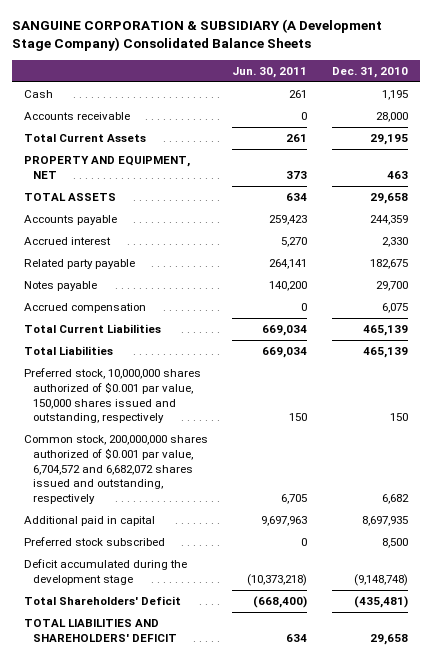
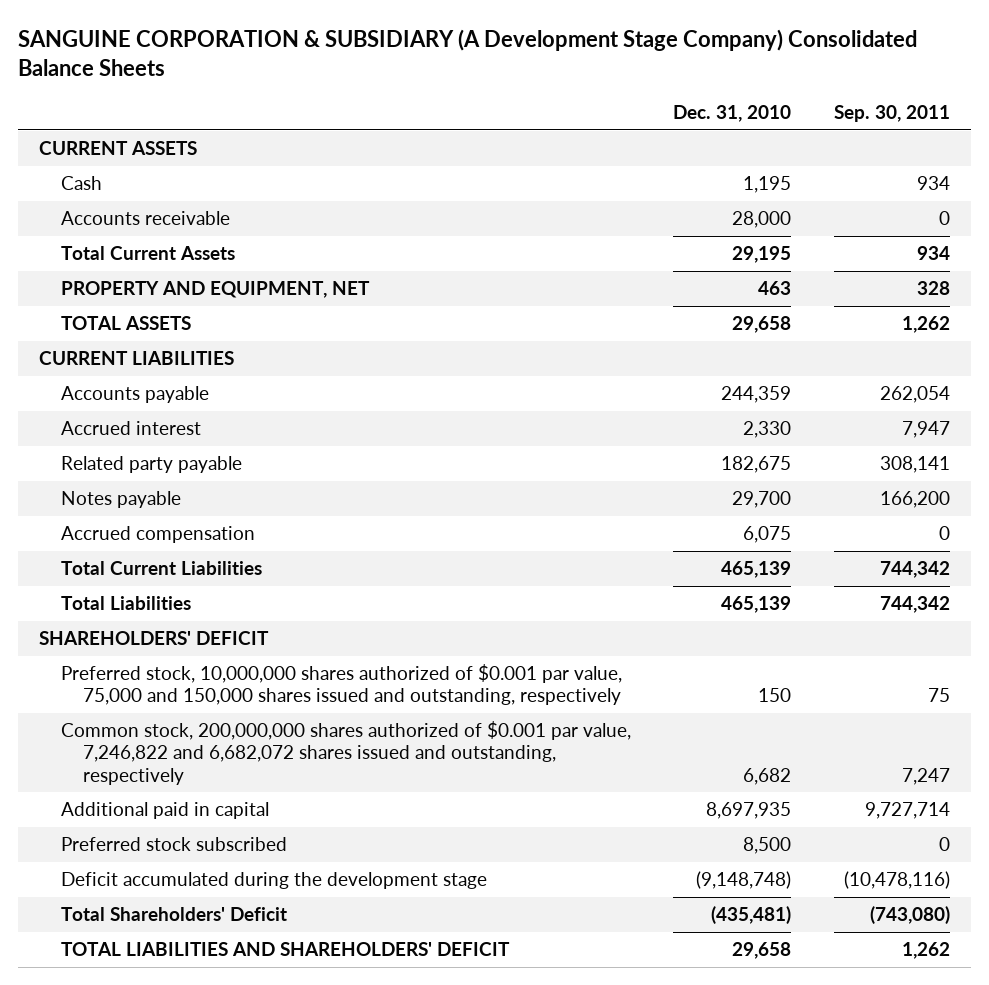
- | Jun. 30, 2011 | Dec. 31, 2010
+ | Dec. 31, 2010 | Sep. 30, 2011
+ CURRENT ASSETS
+ CURRENT LIABILITIES
- Preferred stock, 10,000,000 shares authorized of $0.001 par value, 150,000 shares issued and outstanding, respectively | 150 | 150
- Common stock, 200,000,000 shares authorized of $0.001 par value, 6,704,572 and 6,682,072 shares issued and outstanding, respectively | 6,705 | 6,682
+ SHAREHOLDERS' DEFICIT
+ Preferred stock, 10,000,000 shares authorized of $0.001 par value, 75,000 and 150,000 shares issued and outstanding, respectively | 150 | 75
+ Common stock, 200,000,000 shares authorized of $0.001 par value, 7,246,822 and 6,682,072 shares issued and outstanding, respectively | 6,682 | 7,247

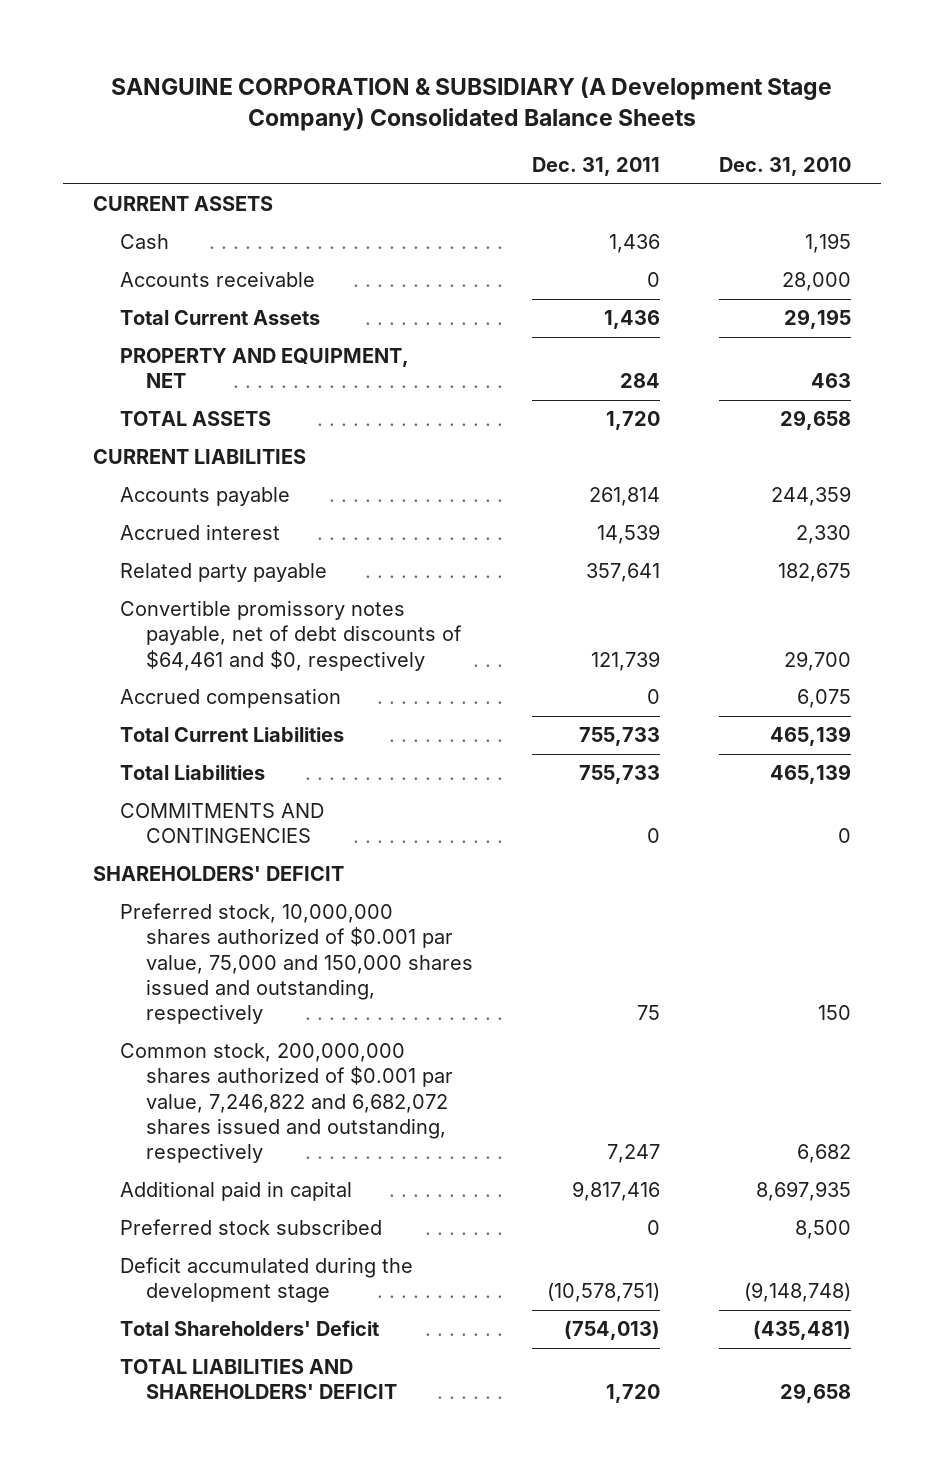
- | Dec. 31, 2010 | Sep. 30, 2011
+ | Dec. 31, 2011 | Dec. 31, 2010
- Notes payable | 29,700 | 166,200
+ Convertible promissory notes payable, net of debt discounts of $64,461 and $0, respectively | 121,739 | 29,700
+ COMMITMENTS AND CONTINGENCIES | 0 | 0

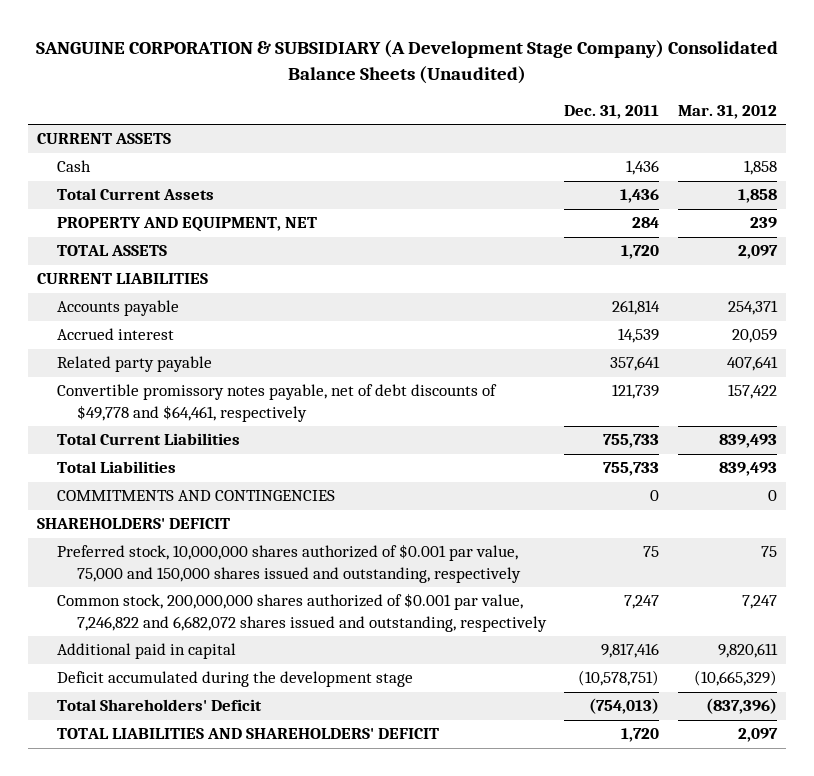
- SANGUINE CORPORATION & SUBSIDIARY (A Development Stage Company) Consolidated Balance Sheets
+ SANGUINE CORPORATION & SUBSIDIARY (A Development Stage Company) Consolidated Balance Sheets (Unaudited)
- | Dec. 31, 2011 | Dec. 31, 2010
+ | Dec. 31, 2011 | Mar. 31, 2012
- Accounts receivable | 0 | 28,000
- Convertible promissory notes payable, net of debt discounts of $64,461 and $0, respectively | 121,739 | 29,700
- Accrued compensation | 0 | 6,075
+ Convertible promissory notes payable, net of debt discounts of $49,778 and $64,461, respectively | 121,739 | 157,422
- Preferred stock subscribed | 0 | 8,500

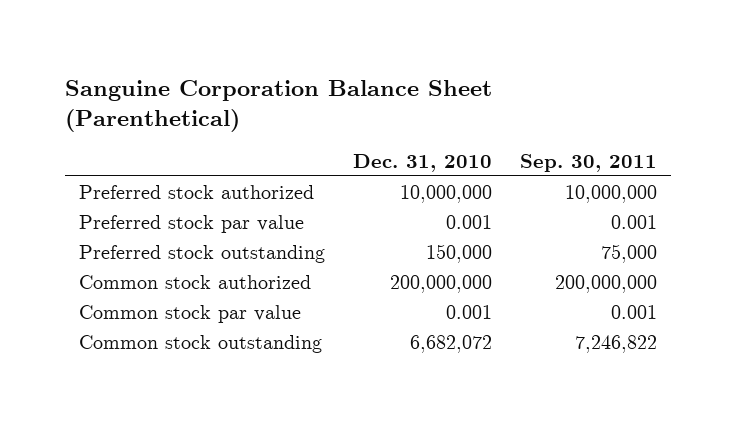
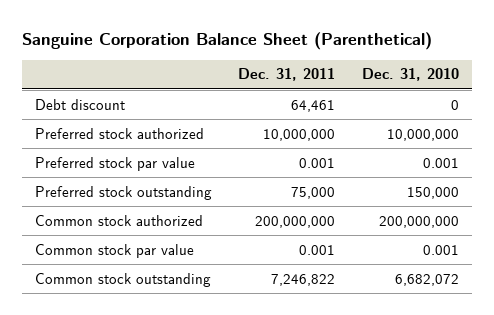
- | Dec. 31, 2010 | Sep. 30, 2011
+ | Dec. 31, 2011 | Dec. 31, 2010
+ Debt discount | 64,461 | 0

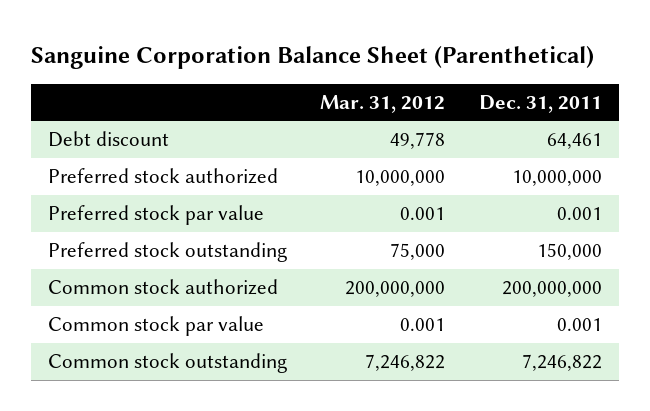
- | Dec. 31, 2011 | Dec. 31, 2010
+ | Mar. 31, 2012 | Dec. 31, 2011
- Preferred stock outstanding | 75,000 | 150,000
+ Preferred stock outstanding | 75,000 | 150,000

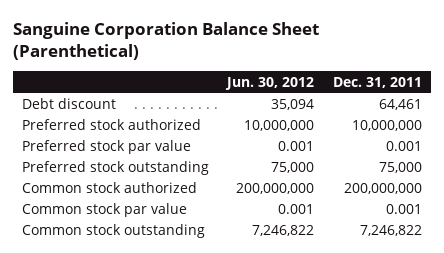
- | Mar. 31, 2012 | Dec. 31, 2011
+ | Jun. 30, 2012 | Dec. 31, 2011
- Preferred stock outstanding | 75,000 | 150,000
+ Preferred stock outstanding | 75,000 | 75,000

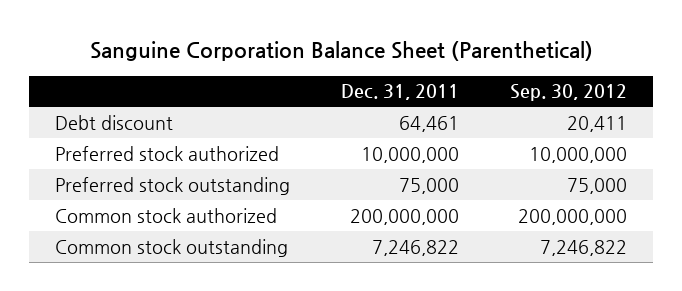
- | Jun. 30, 2012 | Dec. 31, 2011
+ | Dec. 31, 2011 | Sep. 30, 2012
- Preferred stock par value | 0.001 | 0.001
- Common stock par value | 0.001 | 0.001

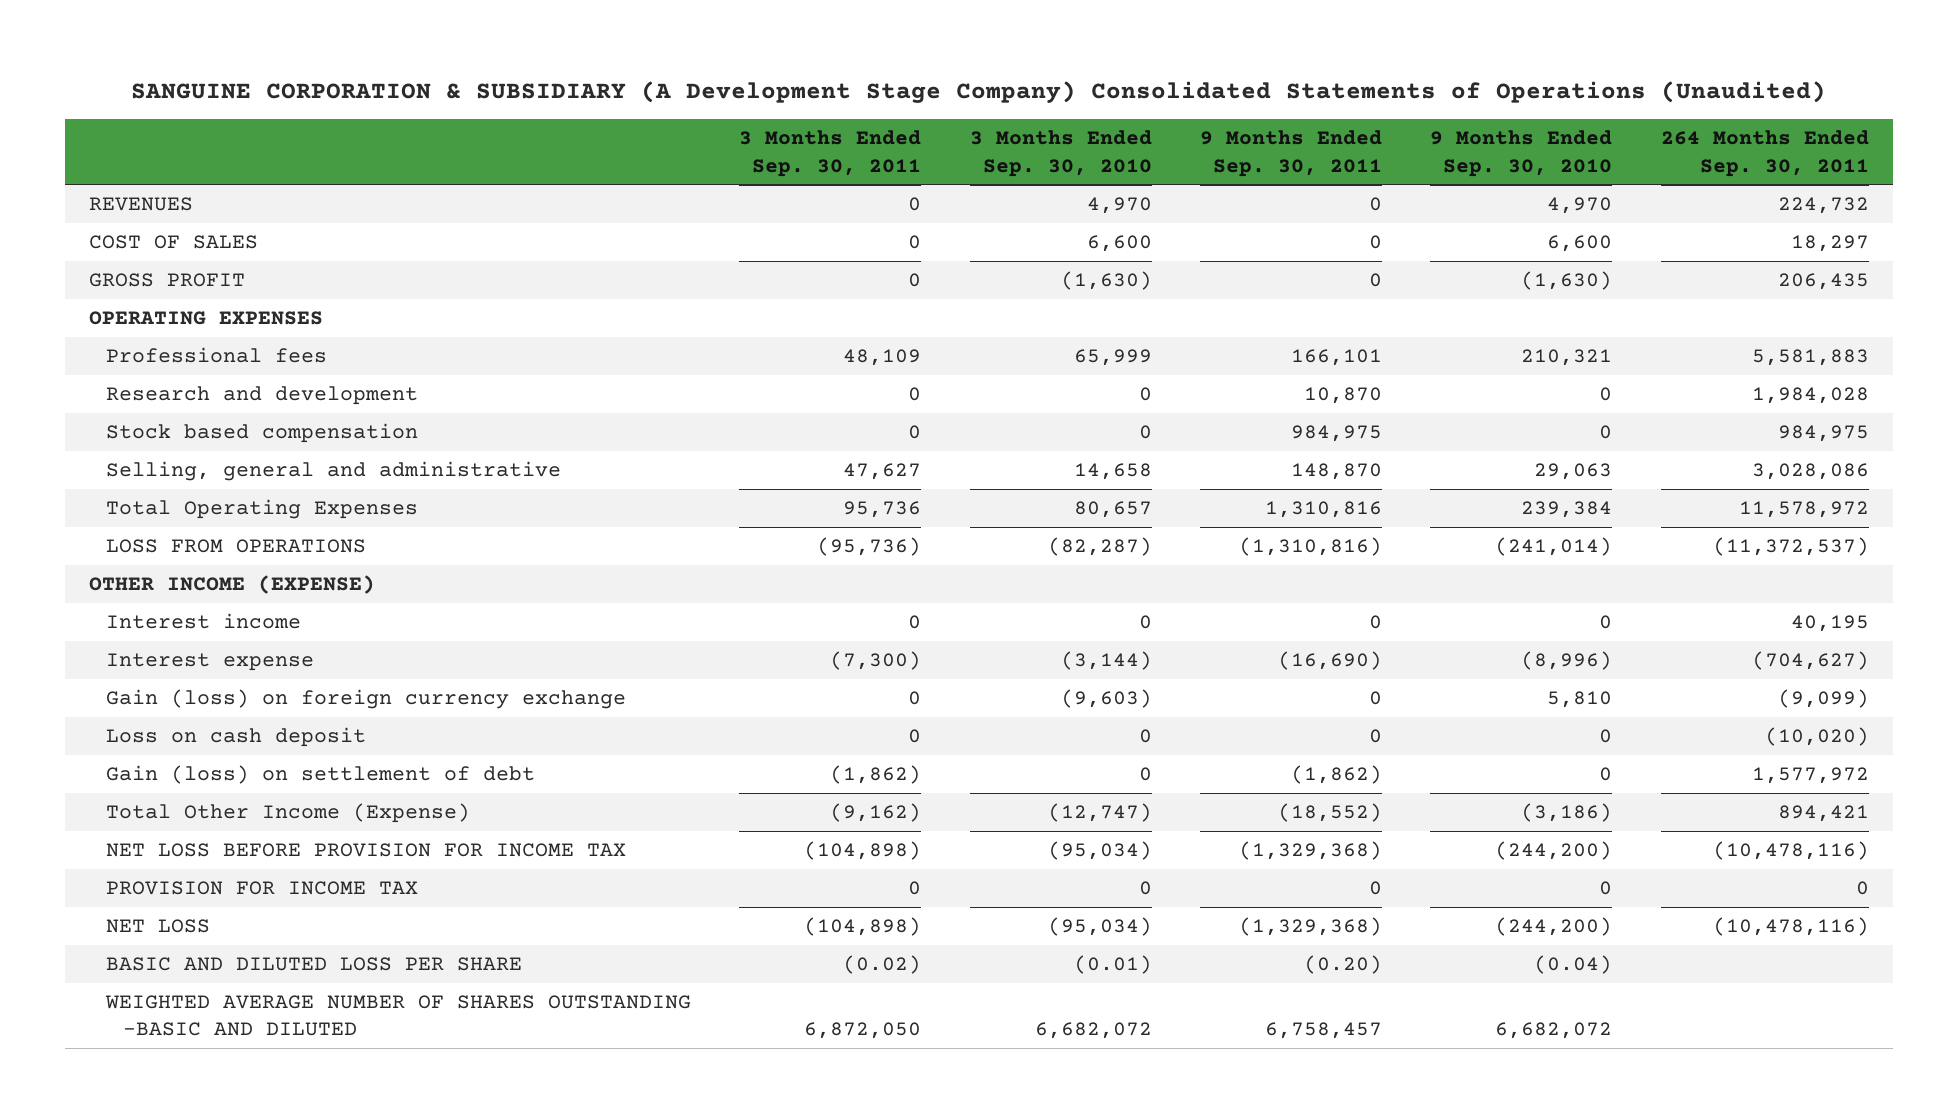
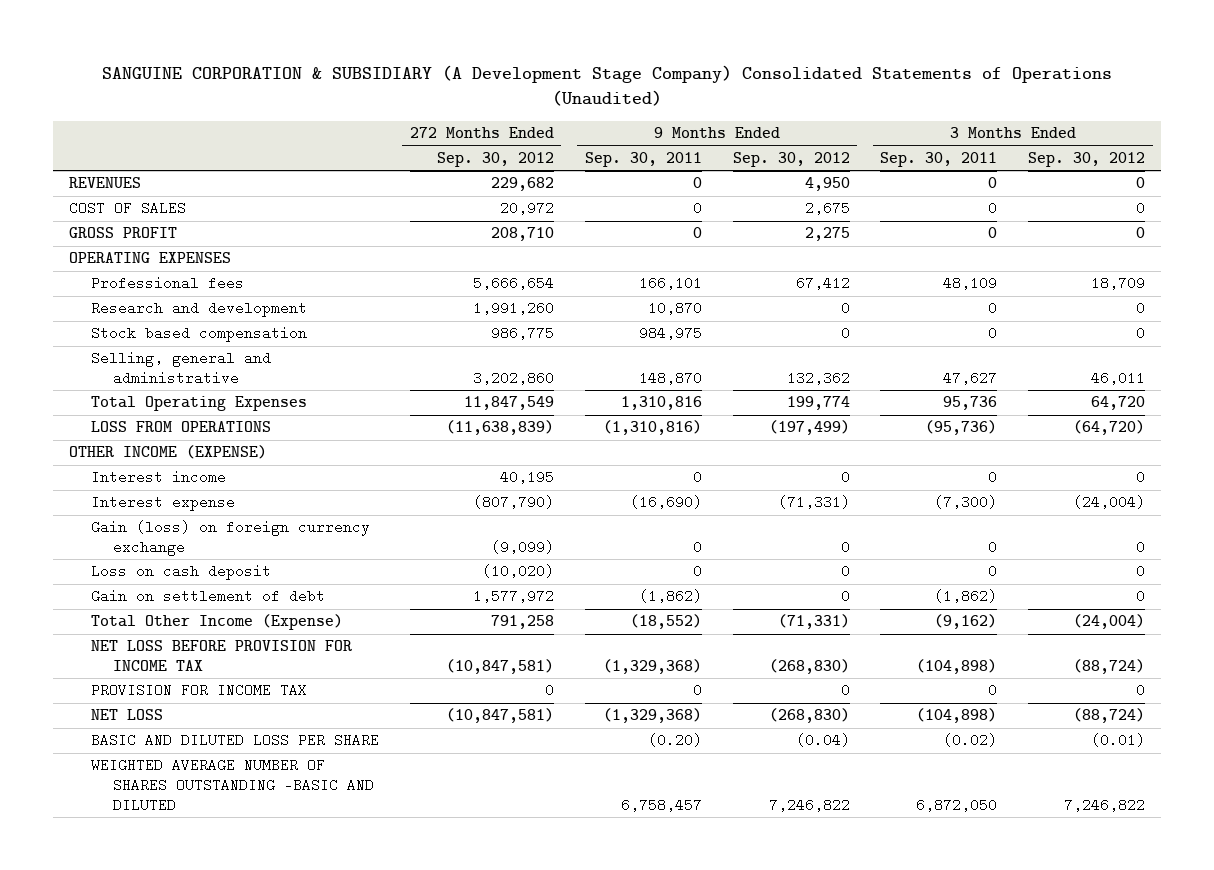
- | 3 Months Ended Sep. 30, 2011 | 3 Months Ended Sep. 30, 2010 | 9 Months Ended Sep. 30, 2011 | 9 Months Ended Sep. 30, 2010 | 264 Months Ended Sep. 30, 2011
+ | 272 Months Ended Sep. 30, 2012 | 9 Months Ended Sep. 30, 2011 | 9 Months Ended Sep. 30, 2012 | 3 Months Ended Sep. 30, 2011 | 3 Months Ended Sep. 30, 2012
- Gain (loss) on settlement of debt | (1,862) | 0 | (1,862) | 0 | 1,577,972
+ Gain on settlement of debt | 1,577,972 | (1,862) | 0 | (1,862) | 0

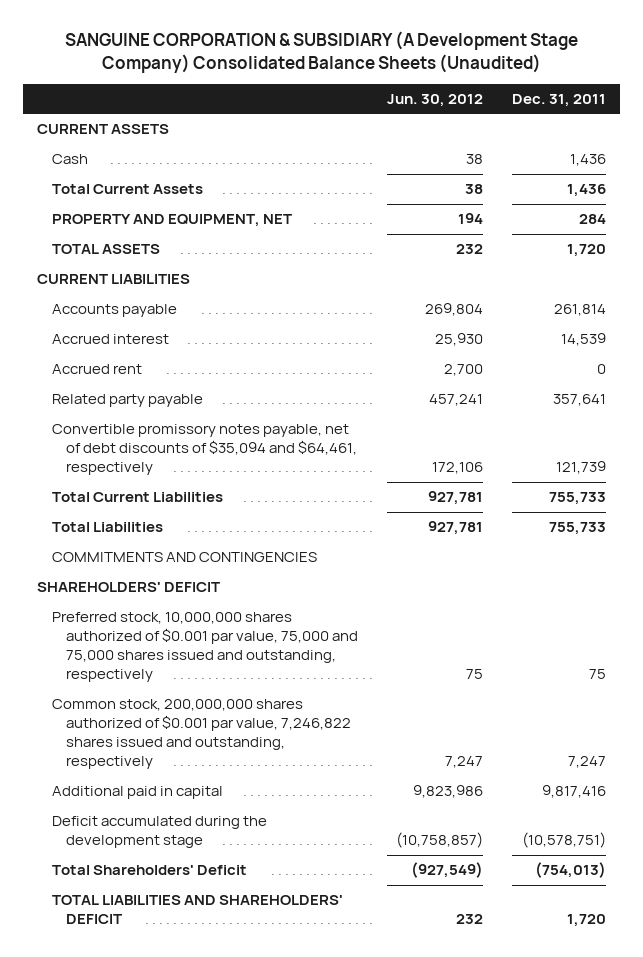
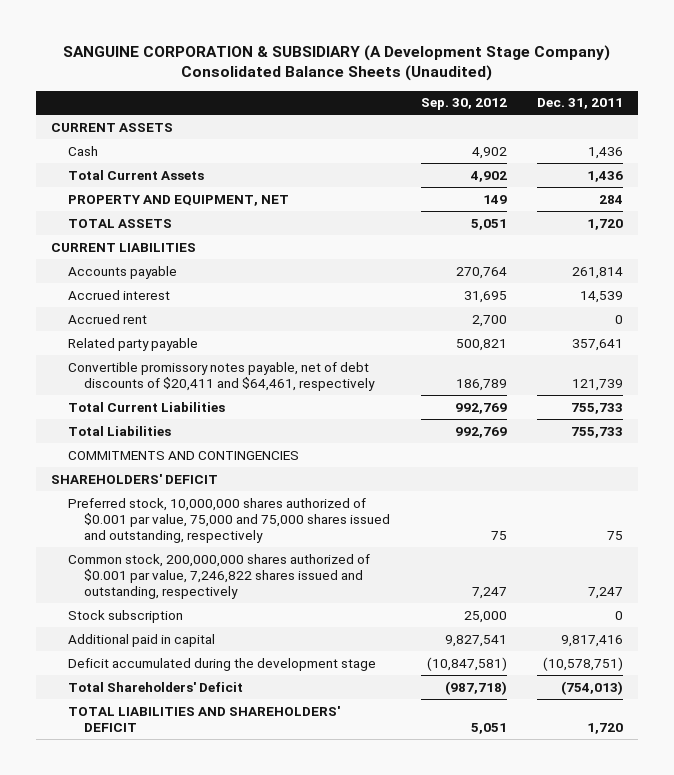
- | Jun. 30, 2012 | Dec. 31, 2011
+ | Sep. 30, 2012 | Dec. 31, 2011
- Convertible promissory notes payable, net of debt discounts of $35,094 and $64,461, respectively | 172,106 | 121,739
+ Convertible promissory notes payable, net of debt discounts of $20,411 and $64,461, respectively | 186,789 | 121,739
+ Stock subscription | 25,000 | 0

